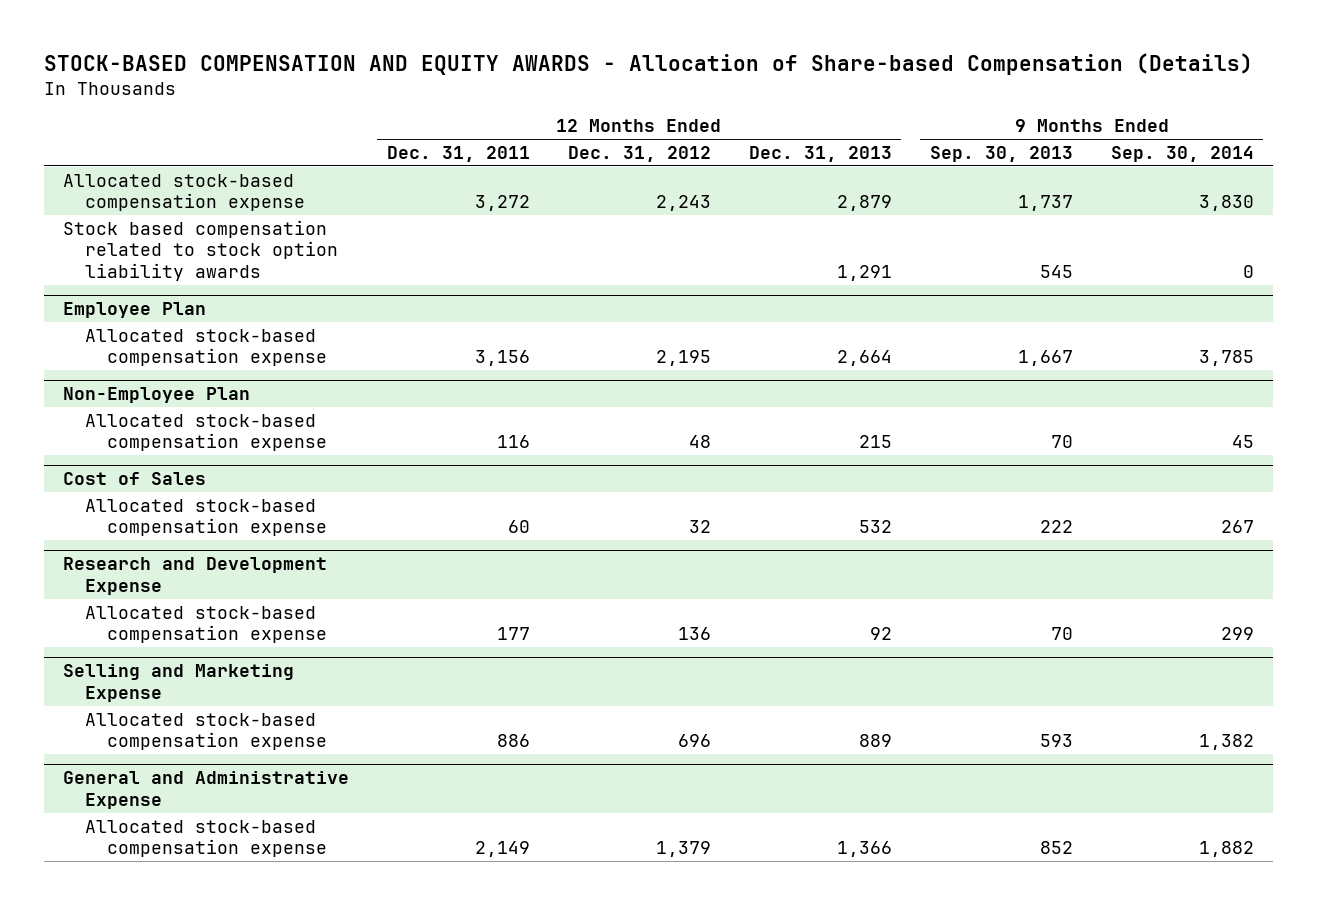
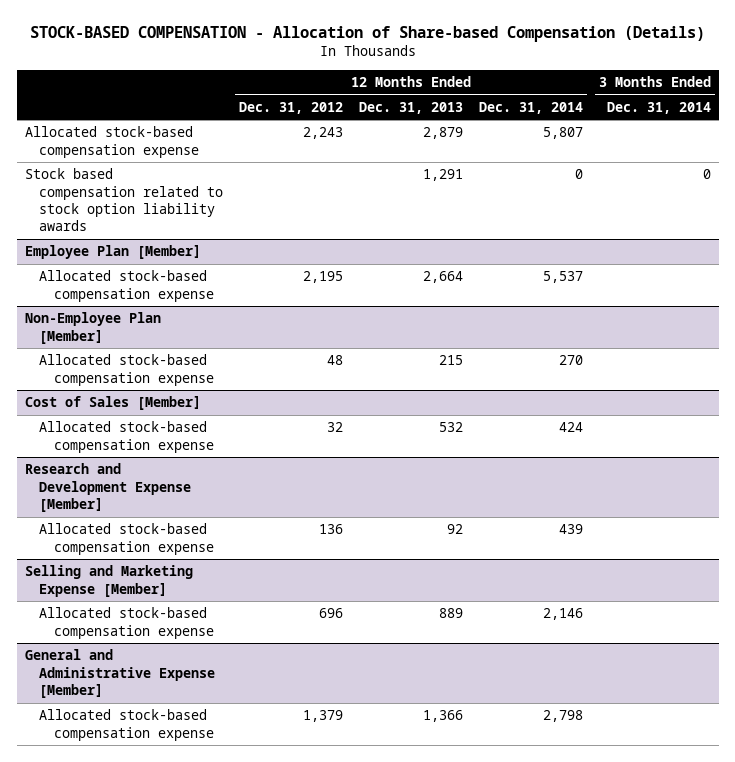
- STOCK-BASED COMPENSATION AND EQUITY AWARDS - Allocation of Share-based Compensation (Details)
+ STOCK-BASED COMPENSATION - Allocation of Share-based Compensation (Details)
- | 12 Months Ended Dec. 31, 2011 | 12 Months Ended Dec. 31, 2012 | 12 Months Ended Dec. 31, 2013 | 9 Months Ended Sep. 30, 2013 | 9 Months Ended Sep. 30, 2014
+ | 12 Months Ended Dec. 31, 2012 | 12 Months Ended Dec. 31, 2013 | 12 Months Ended Dec. 31, 2014 | 3 Months Ended Dec. 31, 2014
- Employee Plan
+ Employee Plan [Member]
- Non-Employee Plan
+ Non-Employee Plan [Member]
- Cost of Sales
+ Cost of Sales [Member]
- Research and Development Expense
+ Research and Development Expense [Member]
- Selling and Marketing Expense
+ Selling and Marketing Expense [Member]
- General and Administrative Expense
+ General and Administrative Expense [Member]

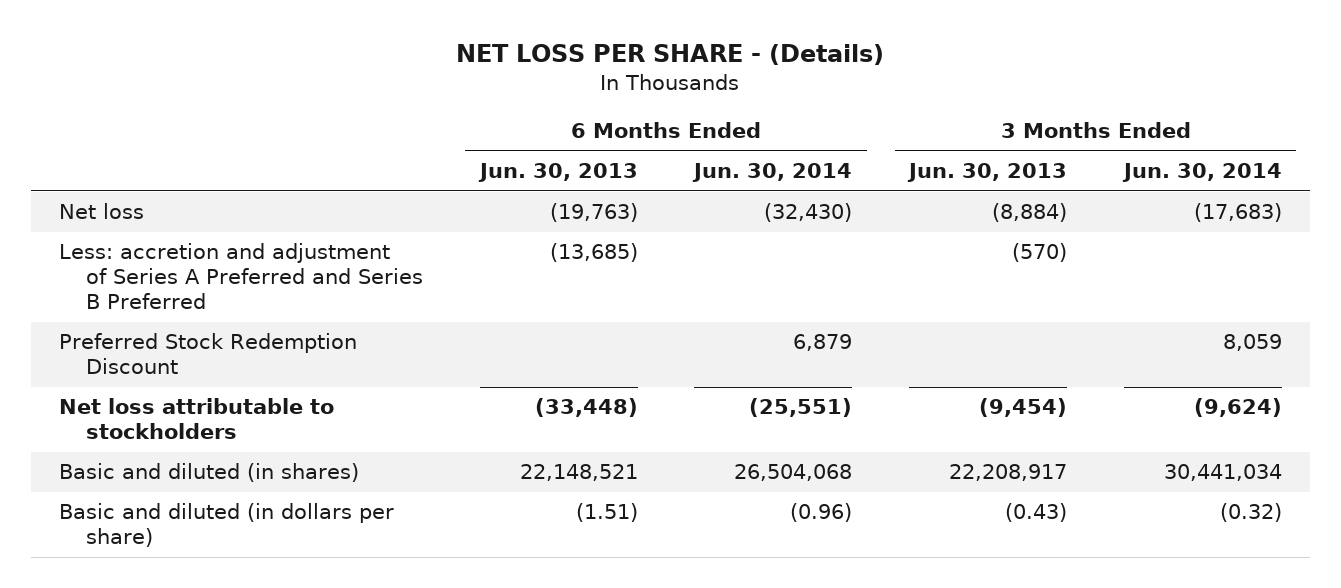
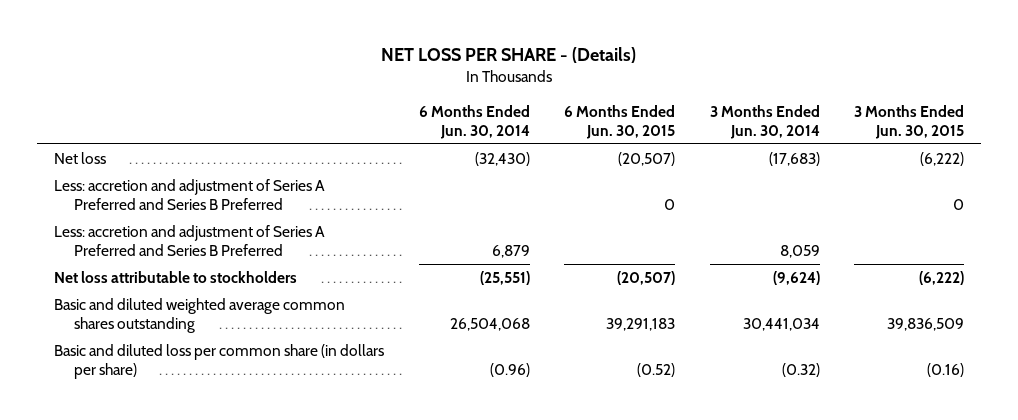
- | 6 Months Ended Jun. 30, 2013 | 6 Months Ended Jun. 30, 2014 | 3 Months Ended Jun. 30, 2013 | 3 Months Ended Jun. 30, 2014
+ | 6 Months Ended Jun. 30, 2014 | 6 Months Ended Jun. 30, 2015 | 3 Months Ended Jun. 30, 2014 | 3 Months Ended Jun. 30, 2015
- Preferred Stock Redemption Discount | | 6,879 | | 8,059
+ Less: accretion and adjustment of Series A Preferred and Series B Preferred | 6,879 | | 8,059 |
- Basic and diluted (in shares) | 22,148,521 | 26,504,068 | 22,208,917 | 30,441,034
- Basic and diluted (in dollars per share) | (1.51) | (0.96) | (0.43) | (0.32)
+ Basic and diluted weighted average common shares outstanding | 26,504,068 | 39,291,183 | 30,441,034 | 39,836,509
+ Basic and diluted loss per common share (in dollars per share) | (0.96) | (0.52) | (0.32) | (0.16)

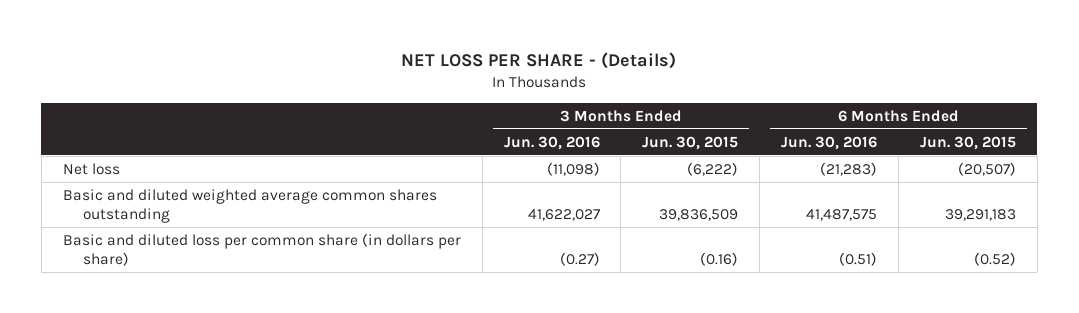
- | 6 Months Ended Jun. 30, 2014 | 6 Months Ended Jun. 30, 2015 | 3 Months Ended Jun. 30, 2014 | 3 Months Ended Jun. 30, 2015
+ | 3 Months Ended Jun. 30, 2016 | 3 Months Ended Jun. 30, 2015 | 6 Months Ended Jun. 30, 2016 | 6 Months Ended Jun. 30, 2015
- Less: accretion and adjustment of Series A Preferred and Series B Preferred | | 0 | | 0
- Less: accretion and adjustment of Series A Preferred and Series B Preferred | 6,879 | | 8,059 |
- Net loss attributable to stockholders | (25,551) | (20,507) | (9,624) | (6,222)

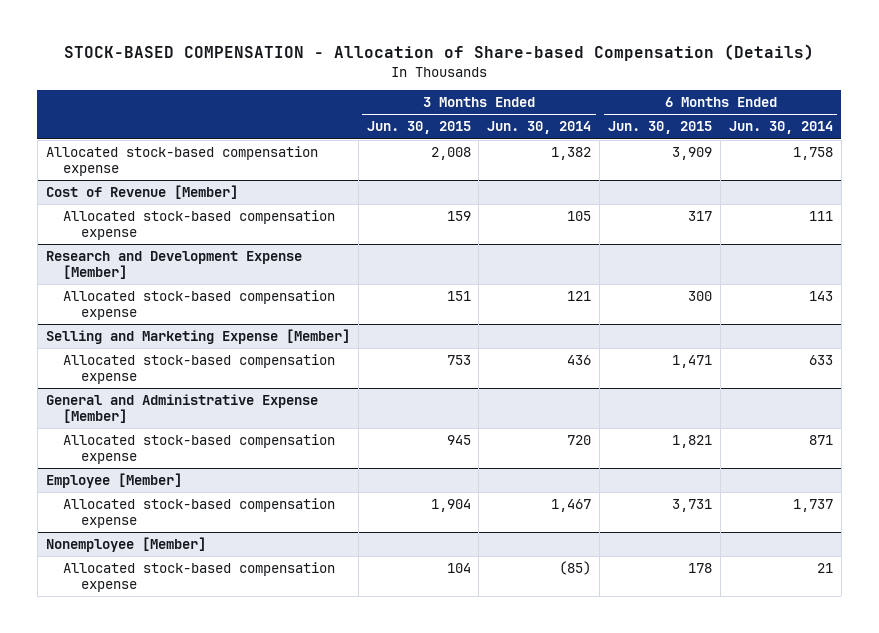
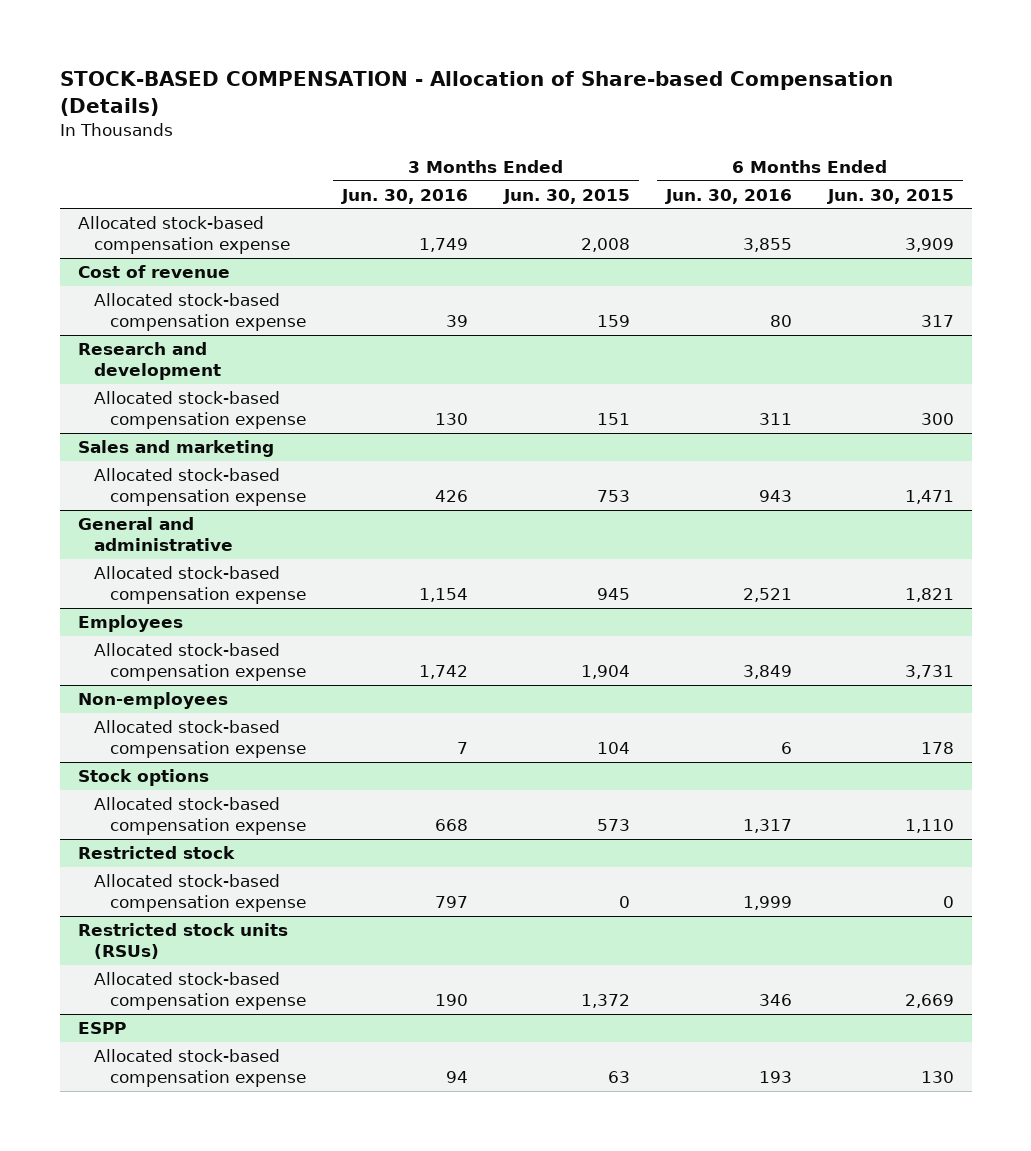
- | 3 Months Ended Jun. 30, 2015 | 3 Months Ended Jun. 30, 2014 | 6 Months Ended Jun. 30, 2015 | 6 Months Ended Jun. 30, 2014
+ | 3 Months Ended Jun. 30, 2016 | 3 Months Ended Jun. 30, 2015 | 6 Months Ended Jun. 30, 2016 | 6 Months Ended Jun. 30, 2015
- Cost of Revenue [Member]
+ Cost of revenue
- Research and Development Expense [Member]
+ Research and development
- Selling and Marketing Expense [Member]
+ Sales and marketing
- General and Administrative Expense [Member]
+ General and administrative
- Employee [Member]
+ Employees
- Nonemployee [Member]
+ Non-employees
+ Stock options
+ Allocated stock-based compensation expense | 668 | 573 | 1,317 | 1,110
+ Restricted stock
+ Allocated stock-based compensation expense | 797 | 0 | 1,999 | 0
+ Restricted stock units (RSUs)
+ Allocated stock-based compensation expense | 190 | 1,372 | 346 | 2,669
+ ESPP
+ Allocated stock-based compensation expense | 94 | 63 | 193 | 130

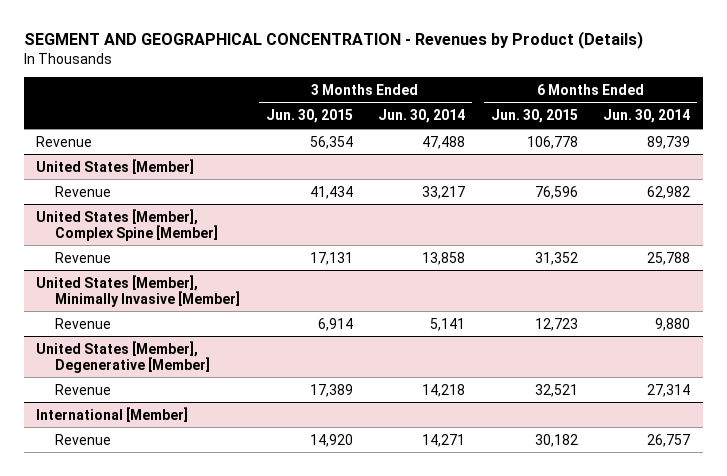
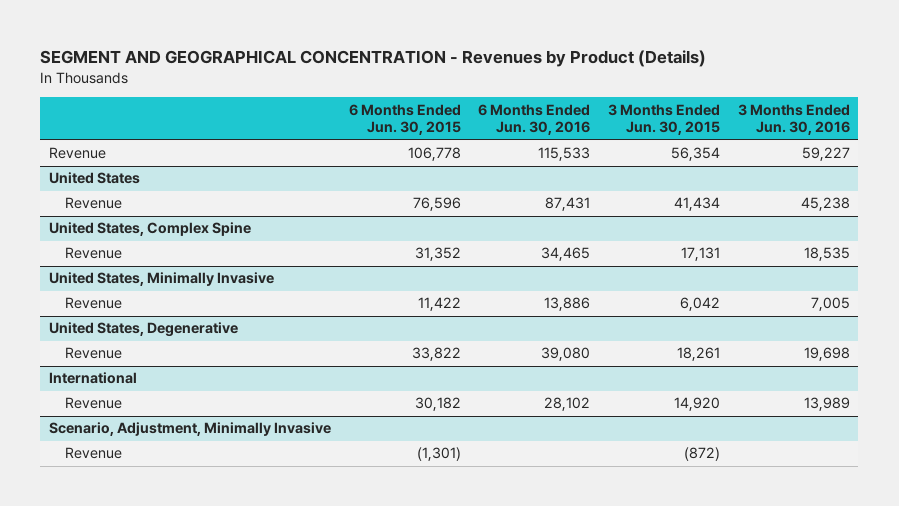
- | 3 Months Ended Jun. 30, 2015 | 3 Months Ended Jun. 30, 2014 | 6 Months Ended Jun. 30, 2015 | 6 Months Ended Jun. 30, 2014
+ | 6 Months Ended Jun. 30, 2015 | 6 Months Ended Jun. 30, 2016 | 3 Months Ended Jun. 30, 2015 | 3 Months Ended Jun. 30, 2016
- United States [Member]
+ United States
- United States [Member], Complex Spine [Member]
+ United States, Complex Spine
- United States [Member], Minimally Invasive [Member]
- Revenue | 6,914 | 5,141 | 12,723 | 9,880
- United States [Member], Degenerative [Member]
- Revenue | 17,389 | 14,218 | 32,521 | 27,314
- International [Member]
+ United States, Minimally Invasive
+ Revenue | 11,422 | 13,886 | 6,042 | 7,005
+ United States, Degenerative
+ Revenue | 33,822 | 39,080 | 18,261 | 19,698
+ International
+ Scenario, Adjustment, Minimally Invasive
+ Revenue | (1,301) | | (872) |

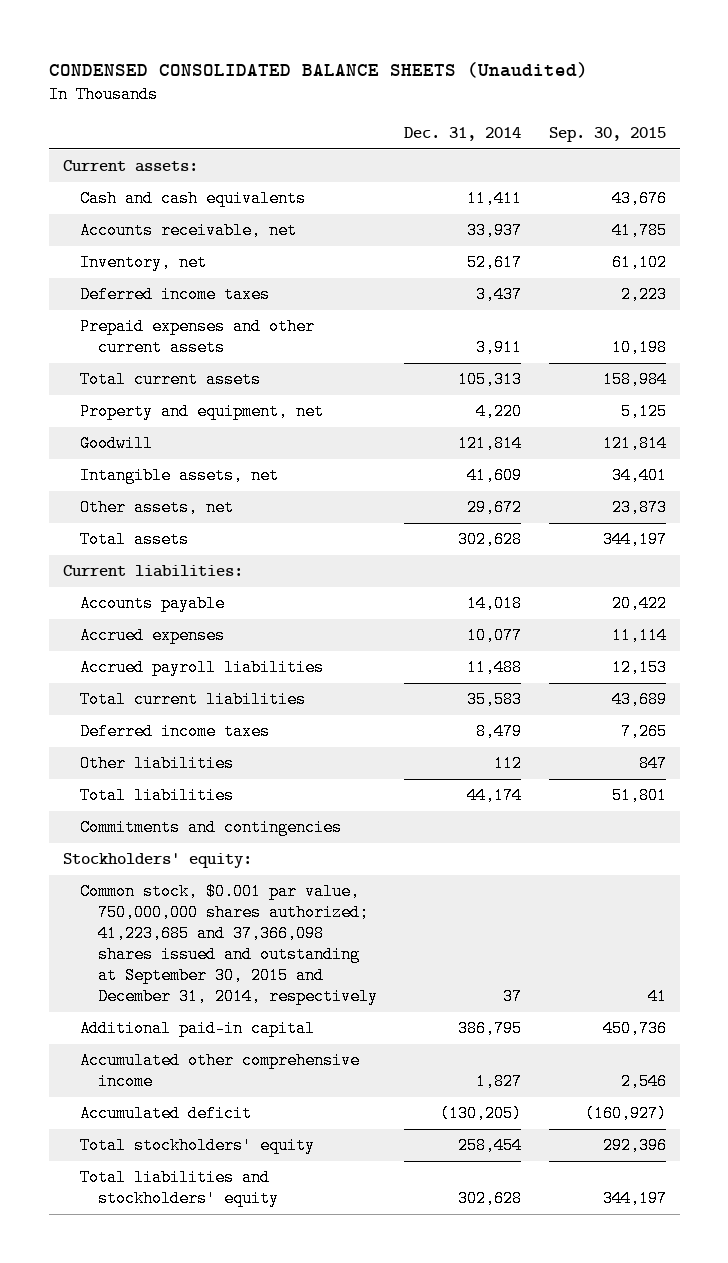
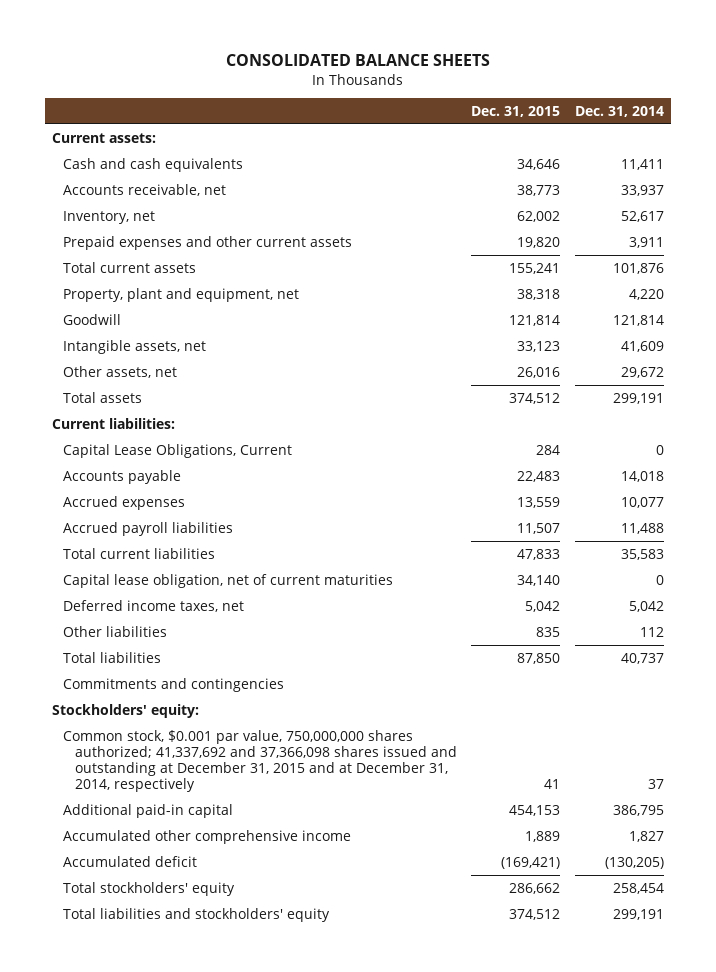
- CONDENSED CONSOLIDATED BALANCE SHEETS (Unaudited)
+ CONSOLIDATED BALANCE SHEETS
- | Dec. 31, 2014 | Sep. 30, 2015
+ | Dec. 31, 2015 | Dec. 31, 2014
- Deferred income taxes | 3,437 | 2,223
- Total current assets | 105,313 | 158,984
- Property and equipment, net | 4,220 | 5,125
+ Total current assets | 155,241 | 101,876
+ Property, plant and equipment, net | 38,318 | 4,220
- Total assets | 302,628 | 344,197
+ Total assets | 374,512 | 299,191
+ Capital Lease Obligations, Current | 284 | 0
- Deferred income taxes | 8,479 | 7,265
+ Capital lease obligation, net of current maturities | 34,140 | 0
+ Deferred income taxes, net | 5,042 | 5,042
- Total liabilities | 44,174 | 51,801
+ Total liabilities | 87,850 | 40,737
- Common stock, $0.001 par value, 750,000,000 shares authorized; 41,223,685 and 37,366,098 shares issued and outstanding at September 30, 2015 and December 31, 2014, respectively | 37 | 41
+ Common stock, $0.001 par value, 750,000,000 shares authorized; 41,337,692 and 37,366,098 shares issued and outstanding at December 31, 2015 and at December 31, 2014, respectively | 41 | 37
- Total liabilities and stockholders' equity | 302,628 | 344,197
+ Total liabilities and stockholders' equity | 374,512 | 299,191

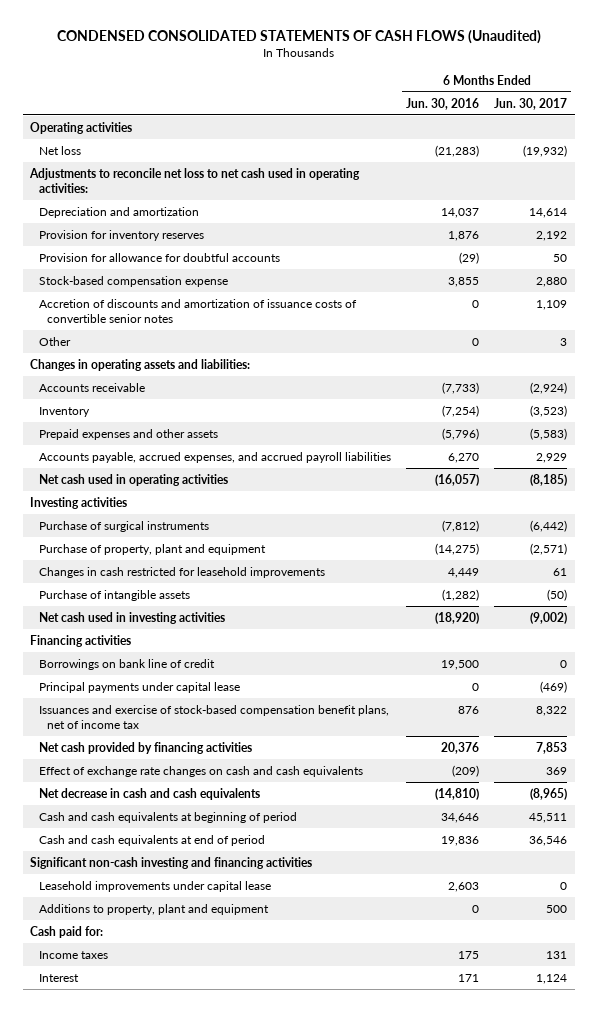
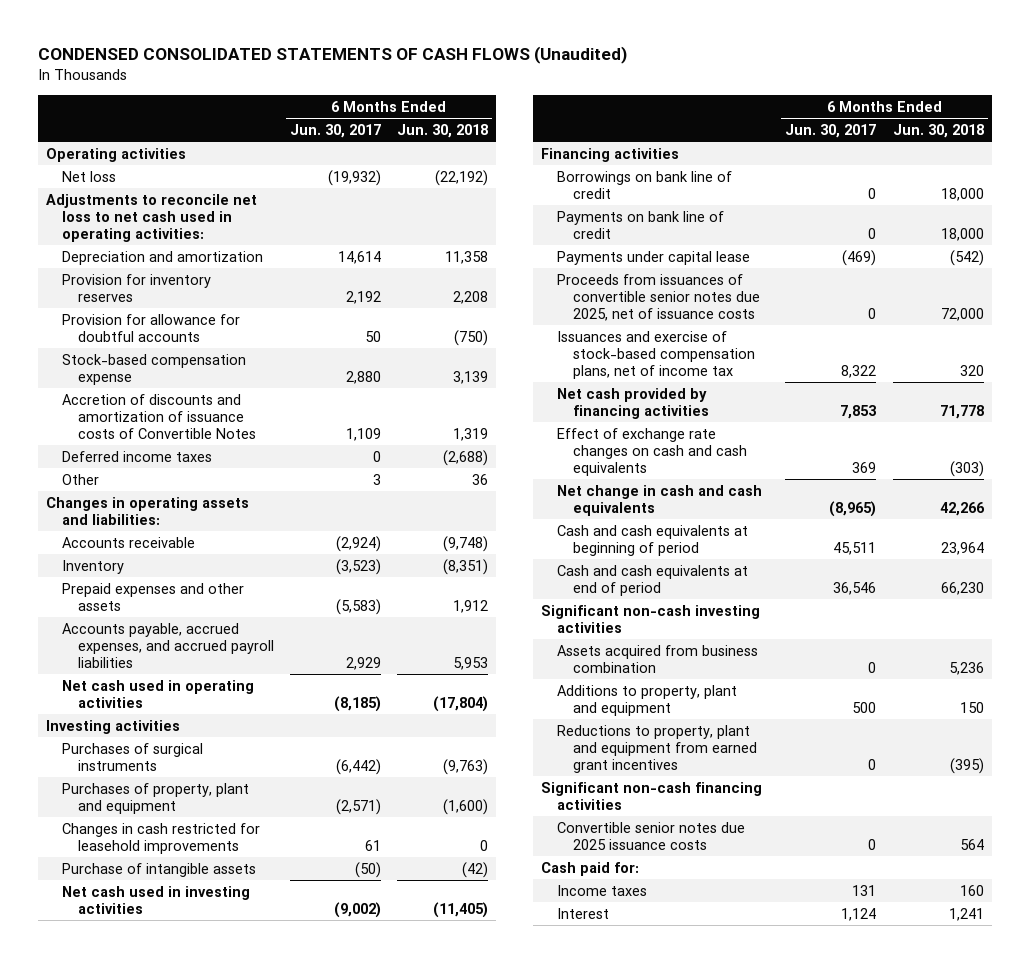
- | 6 Months Ended Jun. 30, 2016 | 6 Months Ended Jun. 30, 2017
+ | 6 Months Ended Jun. 30, 2017 | 6 Months Ended Jun. 30, 2018
- Accretion of discounts and amortization of issuance costs of convertible senior notes | 0 | 1,109
+ Accretion of discounts and amortization of issuance costs of Convertible Notes | 1,109 | 1,319
+ Deferred income taxes | 0 | (2,688)
- Purchase of surgical instruments | (7,812) | (6,442)
- Purchase of property, plant and equipment | (14,275) | (2,571)
+ Purchases of surgical instruments | (6,442) | (9,763)
+ Purchases of property, plant and equipment | (2,571) | (1,600)
- Principal payments under capital lease | 0 | (469)
- Issuances and exercise of stock-based compensation benefit plans, net of income tax | 876 | 8,322
+ Payments on bank line of credit | 0 | 18,000
+ Payments under capital lease | (469) | (542)
+ Proceeds from issuances of convertible senior notes due 2025, net of issuance costs | 0 | 72,000
+ Issuances and exercise of stock-based compensation plans, net of income tax | 8,322 | 320
- Net decrease in cash and cash equivalents | (14,810) | (8,965)
+ Net change in cash and cash equivalents | (8,965) | 42,266
- Significant non-cash investing and financing activities
- Leasehold improvements under capital lease | 2,603 | 0
+ Significant non-cash investing activities
+ Assets acquired from business combination | 0 | 5,236
+ Reductions to property, plant and equipment from earned grant incentives | 0 | (395)
+ Significant non-cash financing activities
+ Convertible senior notes due 2025 issuance costs | 0 | 564

